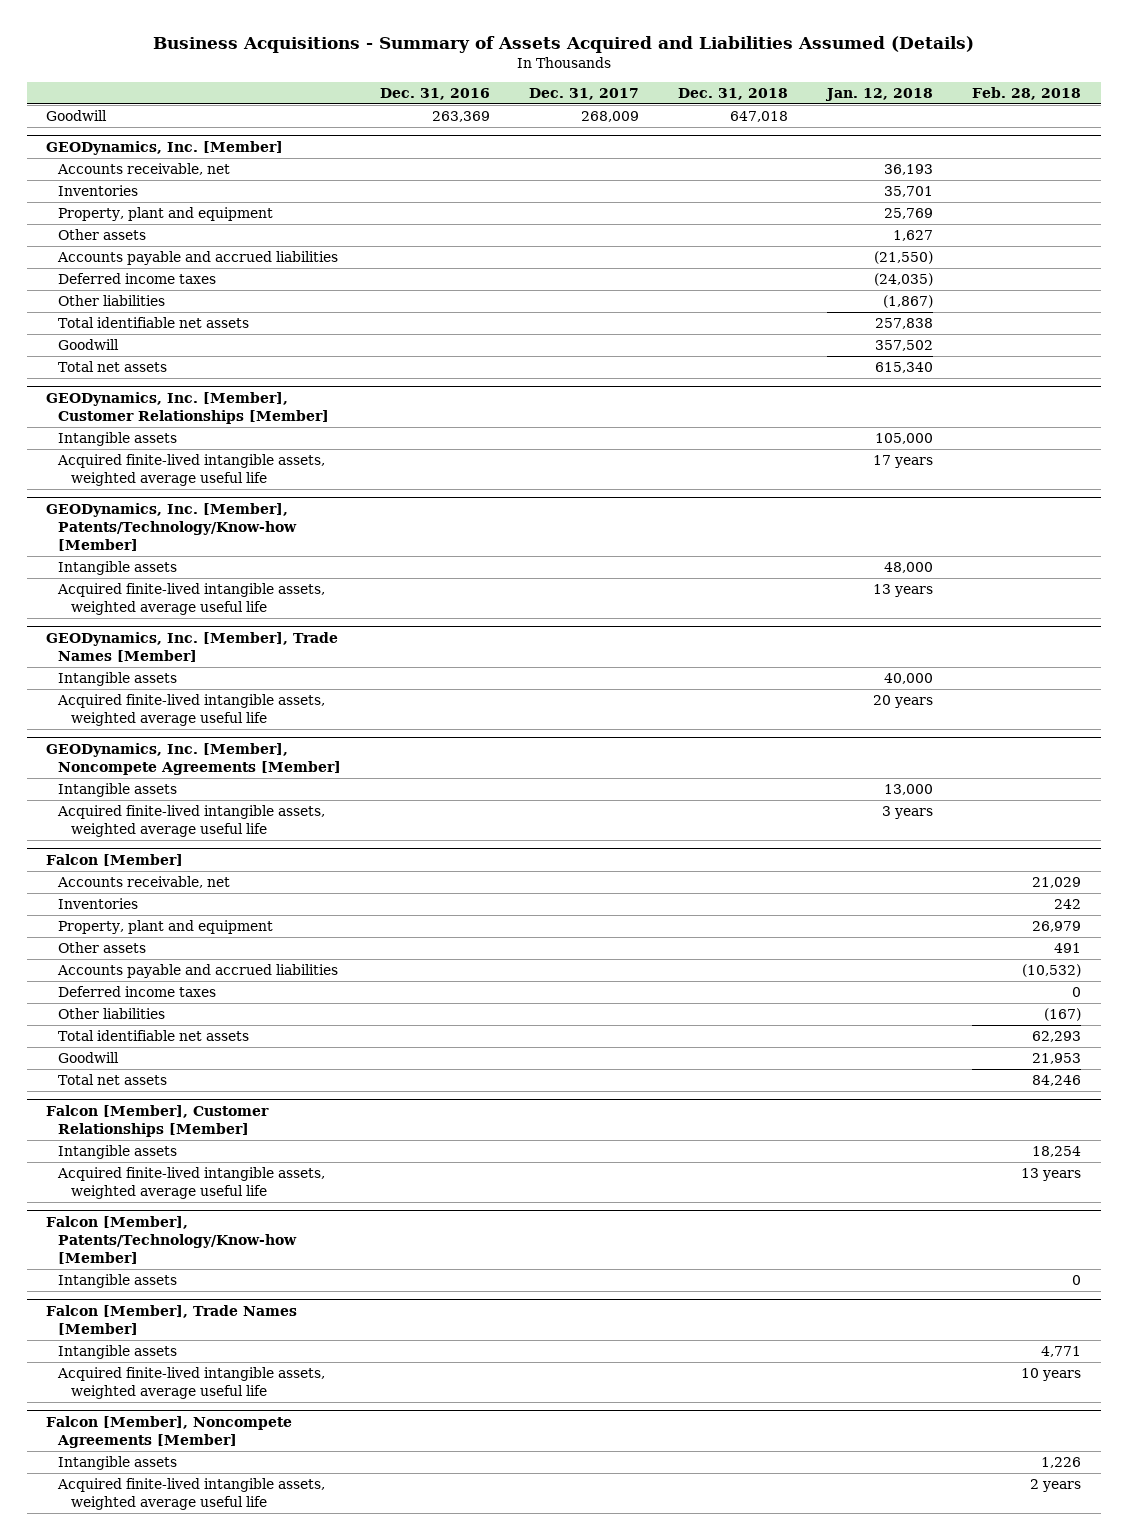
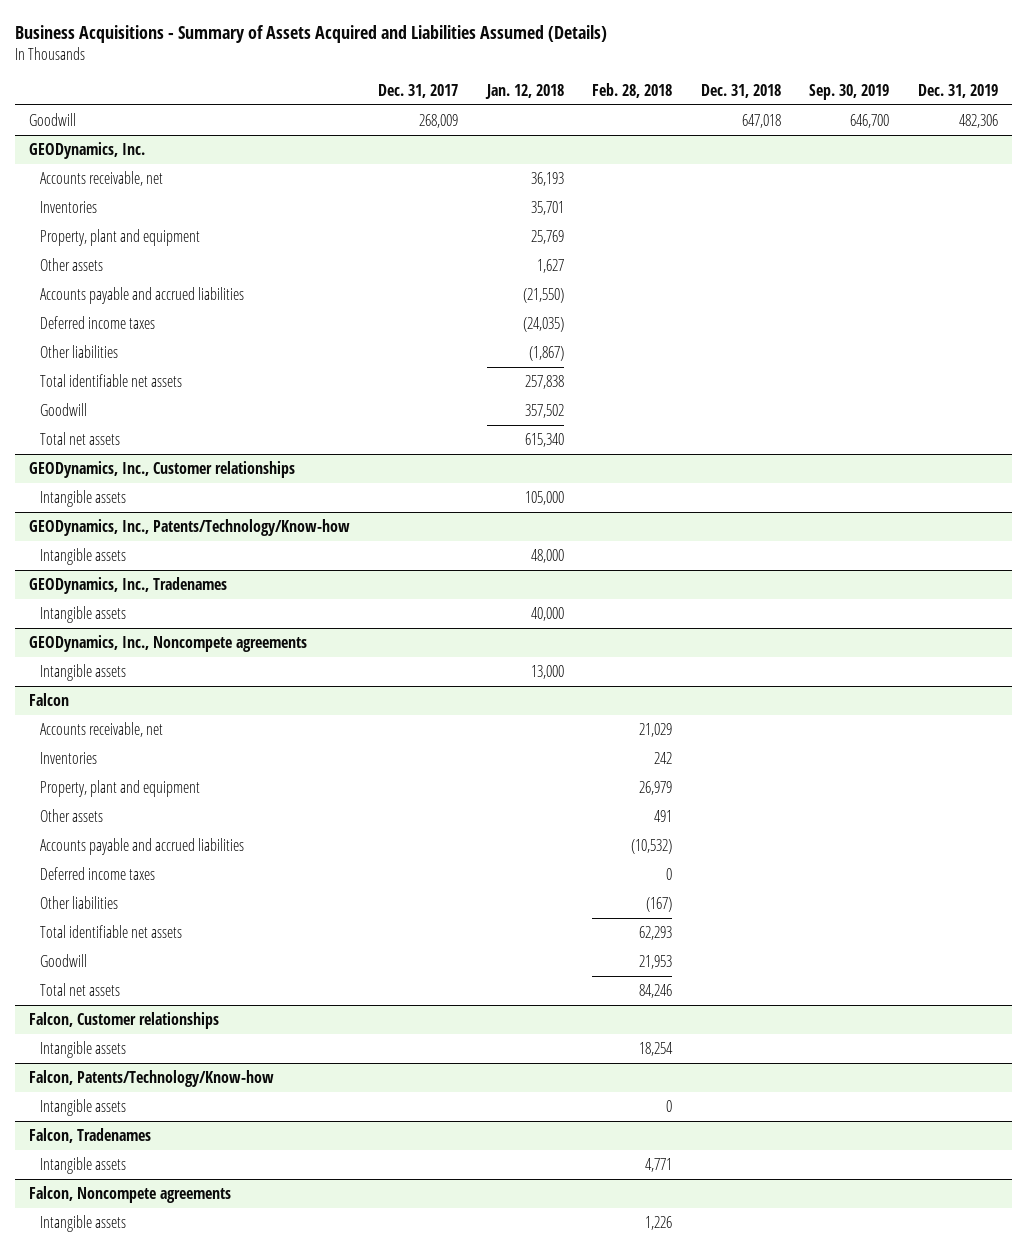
- | Dec. 31, 2016 | Dec. 31, 2017 | Dec. 31, 2018 | Jan. 12, 2018 | Feb. 28, 2018
+ | Dec. 31, 2017 | Jan. 12, 2018 | Feb. 28, 2018 | Dec. 31, 2018 | Sep. 30, 2019 | Dec. 31, 2019
- GEODynamics, Inc. [Member]
+ GEODynamics, Inc.
- GEODynamics, Inc. [Member], Customer Relationships [Member]
+ GEODynamics, Inc., Customer relationships
- Acquired finite-lived intangible assets, weighted average useful life | | | | 17 years |
- GEODynamics, Inc. [Member], Patents/Technology/Know-how [Member]
+ GEODynamics, Inc., Patents/Technology/Know-how
- Acquired finite-lived intangible assets, weighted average useful life | | | | 13 years |
- GEODynamics, Inc. [Member], Trade Names [Member]
+ GEODynamics, Inc., Tradenames
- Acquired finite-lived intangible assets, weighted average useful life | | | | 20 years |
- GEODynamics, Inc. [Member], Noncompete Agreements [Member]
+ GEODynamics, Inc., Noncompete agreements
- Acquired finite-lived intangible assets, weighted average useful life | | | | 3 years |
- Falcon [Member]
+ Falcon
- Falcon [Member], Customer Relationships [Member]
+ Falcon, Customer relationships
- Acquired finite-lived intangible assets, weighted average useful life | | | | | 13 years
- Falcon [Member], Patents/Technology/Know-how [Member]
+ Falcon, Patents/Technology/Know-how
- Falcon [Member], Trade Names [Member]
+ Falcon, Tradenames
- Acquired finite-lived intangible assets, weighted average useful life | | | | | 10 years
- Falcon [Member], Noncompete Agreements [Member]
+ Falcon, Noncompete agreements
- Acquired finite-lived intangible assets, weighted average useful life | | | | | 2 years

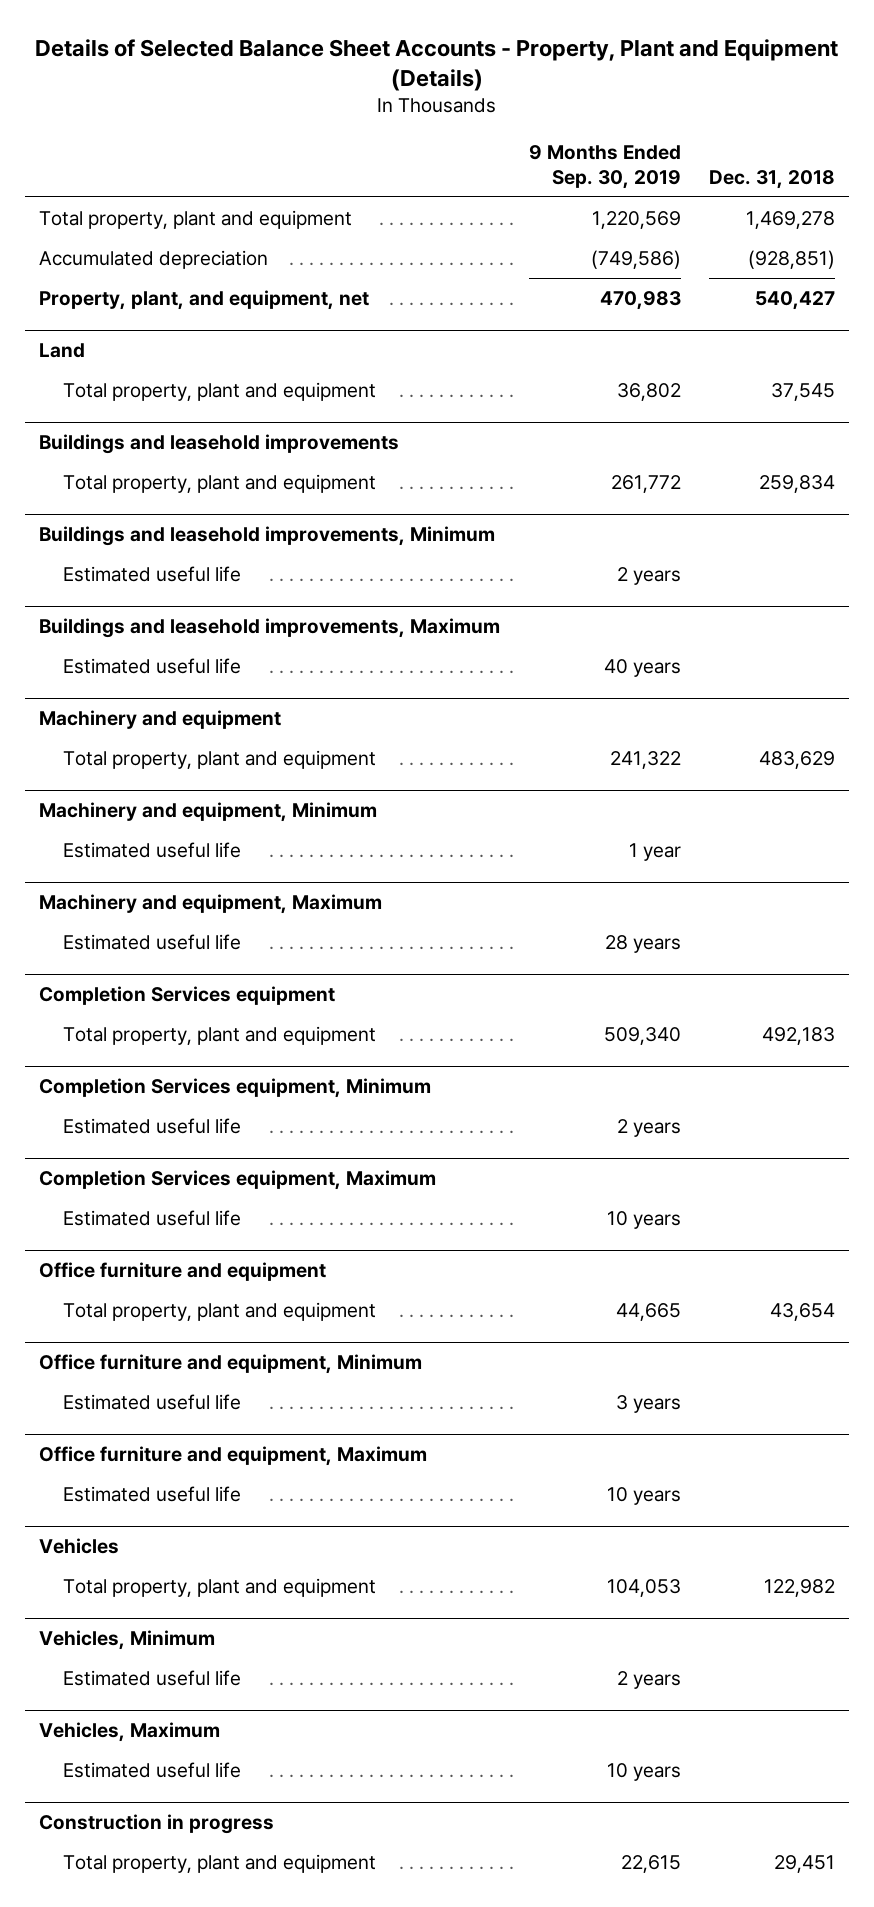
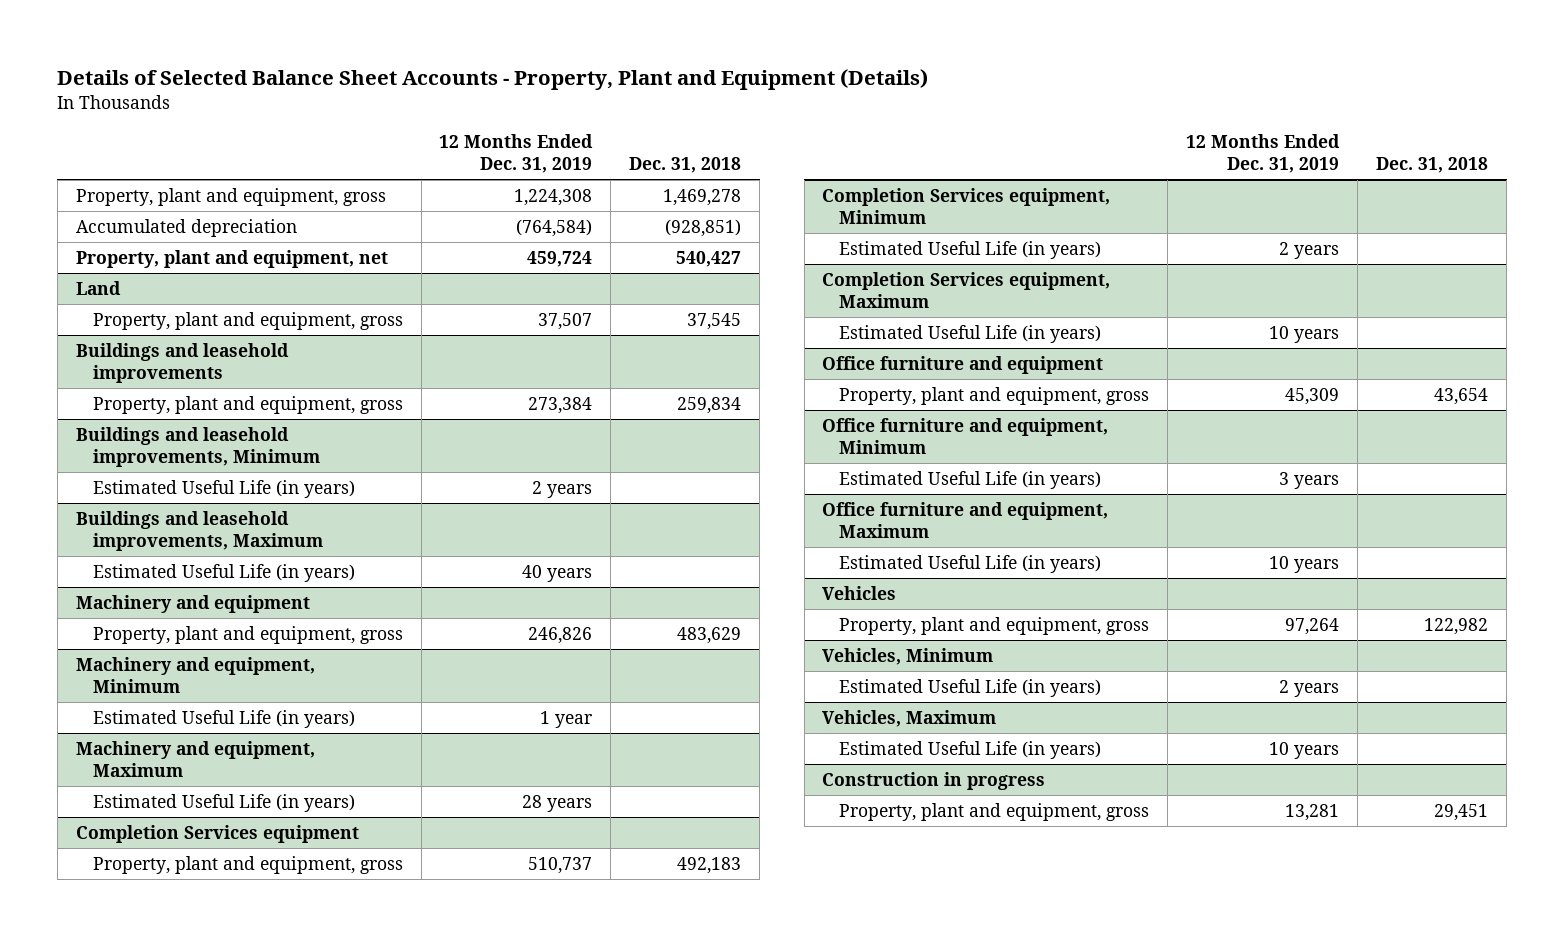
- | 9 Months Ended Sep. 30, 2019 | Dec. 31, 2018
+ | 12 Months Ended Dec. 31, 2019 | Dec. 31, 2018
- Total property, plant and equipment | 1,220,569 | 1,469,278
+ Property, plant and equipment, gross | 1,224,308 | 1,469,278
- Property, plant, and equipment, net | 470,983 | 540,427
+ Property, plant and equipment, net | 459,724 | 540,427
@ Land
- Total property, plant and equipment | 36,802 | 37,545
+ Property, plant and equipment, gross | 37,507 | 37,545
@ Buildings and leasehold improvements
- Total property, plant and equipment | 261,772 | 259,834
+ Property, plant and equipment, gross | 273,384 | 259,834
@ Buildings and leasehold improvements, Minimum
- Estimated useful life | 2 years |
+ Estimated Useful Life (in years) | 2 years |
@ Buildings and leasehold improvements, Maximum
- Estimated useful life | 40 years |
+ Estimated Useful Life (in years) | 40 years |
@ Machinery and equipment
- Total property, plant and equipment | 241,322 | 483,629
+ Property, plant and equipment, gross | 246,826 | 483,629
@ Machinery and equipment, Minimum
- Estimated useful life | 1 year |
+ Estimated Useful Life (in years) | 1 year |
@ Machinery and equipment, Maximum
- Estimated useful life | 28 years |
+ Estimated Useful Life (in years) | 28 years |
@ Completion Services equipment
- Total property, plant and equipment | 509,340 | 492,183
+ Property, plant and equipment, gross | 510,737 | 492,183
@ Completion Services equipment, Minimum
- Estimated useful life | 2 years |
+ Estimated Useful Life (in years) | 2 years |
@ Completion Services equipment, Maximum
- Estimated useful life | 10 years |
+ Estimated Useful Life (in years) | 10 years |
@ Office furniture and equipment
- Total property, plant and equipment | 44,665 | 43,654
+ Property, plant and equipment, gross | 45,309 | 43,654
@ Office furniture and equipment, Minimum
- Estimated useful life | 3 years |
+ Estimated Useful Life (in years) | 3 years |
@ Office furniture and equipment, Maximum
- Estimated useful life | 10 years |
+ Estimated Useful Life (in years) | 10 years |
@ Vehicles
- Total property, plant and equipment | 104,053 | 122,982
+ Property, plant and equipment, gross | 97,264 | 122,982
@ Vehicles, Minimum
- Estimated useful life | 2 years |
+ Estimated Useful Life (in years) | 2 years |
@ Vehicles, Maximum
- Estimated useful life | 10 years |
+ Estimated Useful Life (in years) | 10 years |
@ Construction in progress
- Total property, plant and equipment | 22,615 | 29,451
+ Property, plant and equipment, gross | 13,281 | 29,451

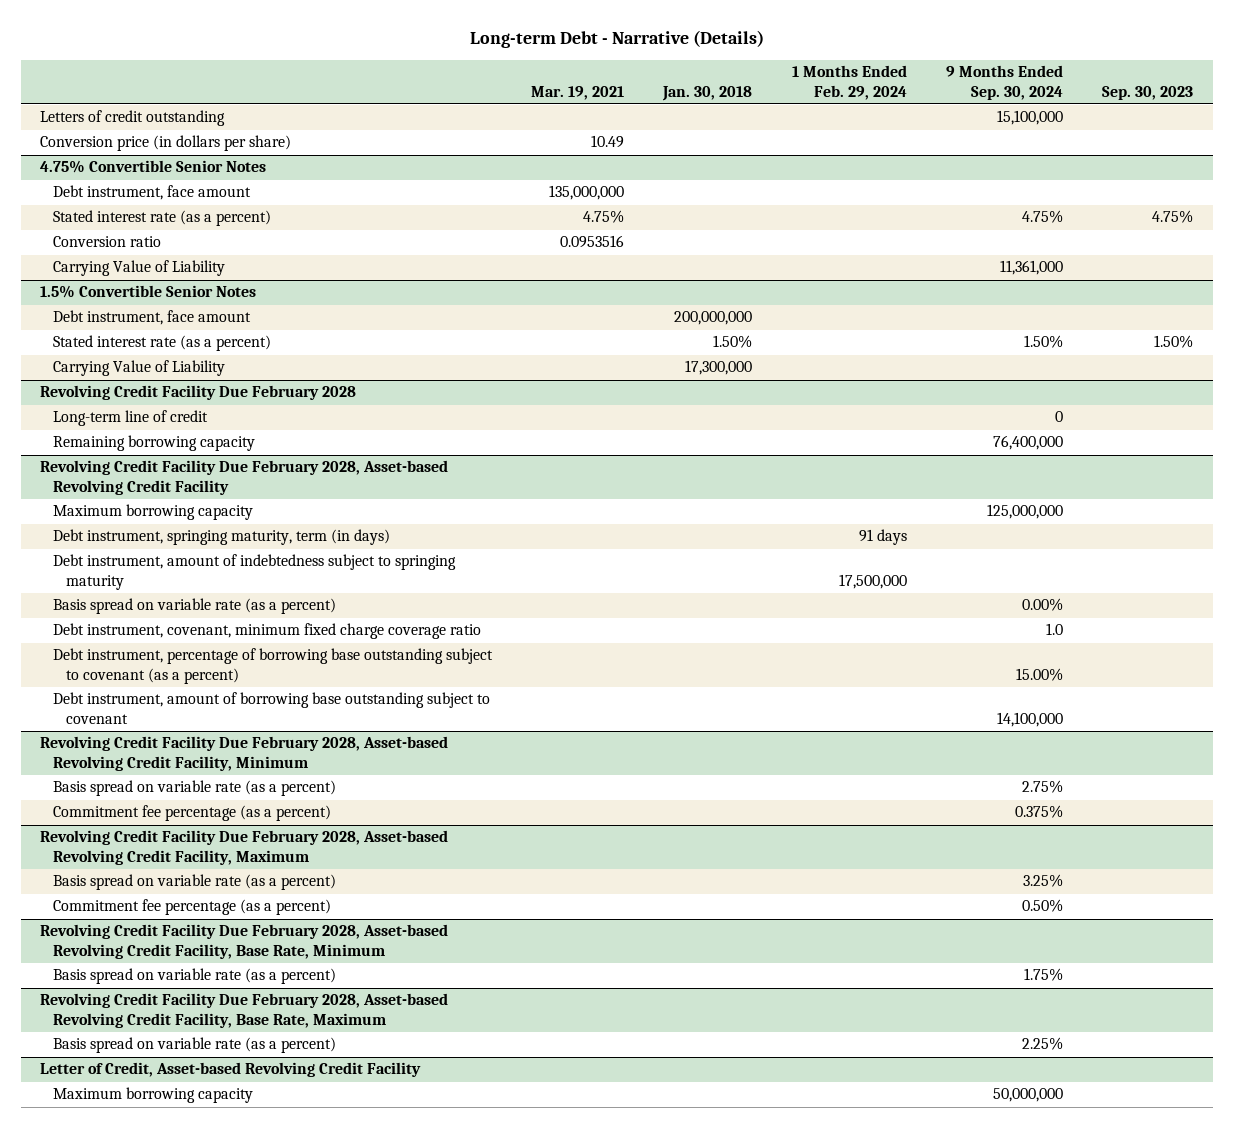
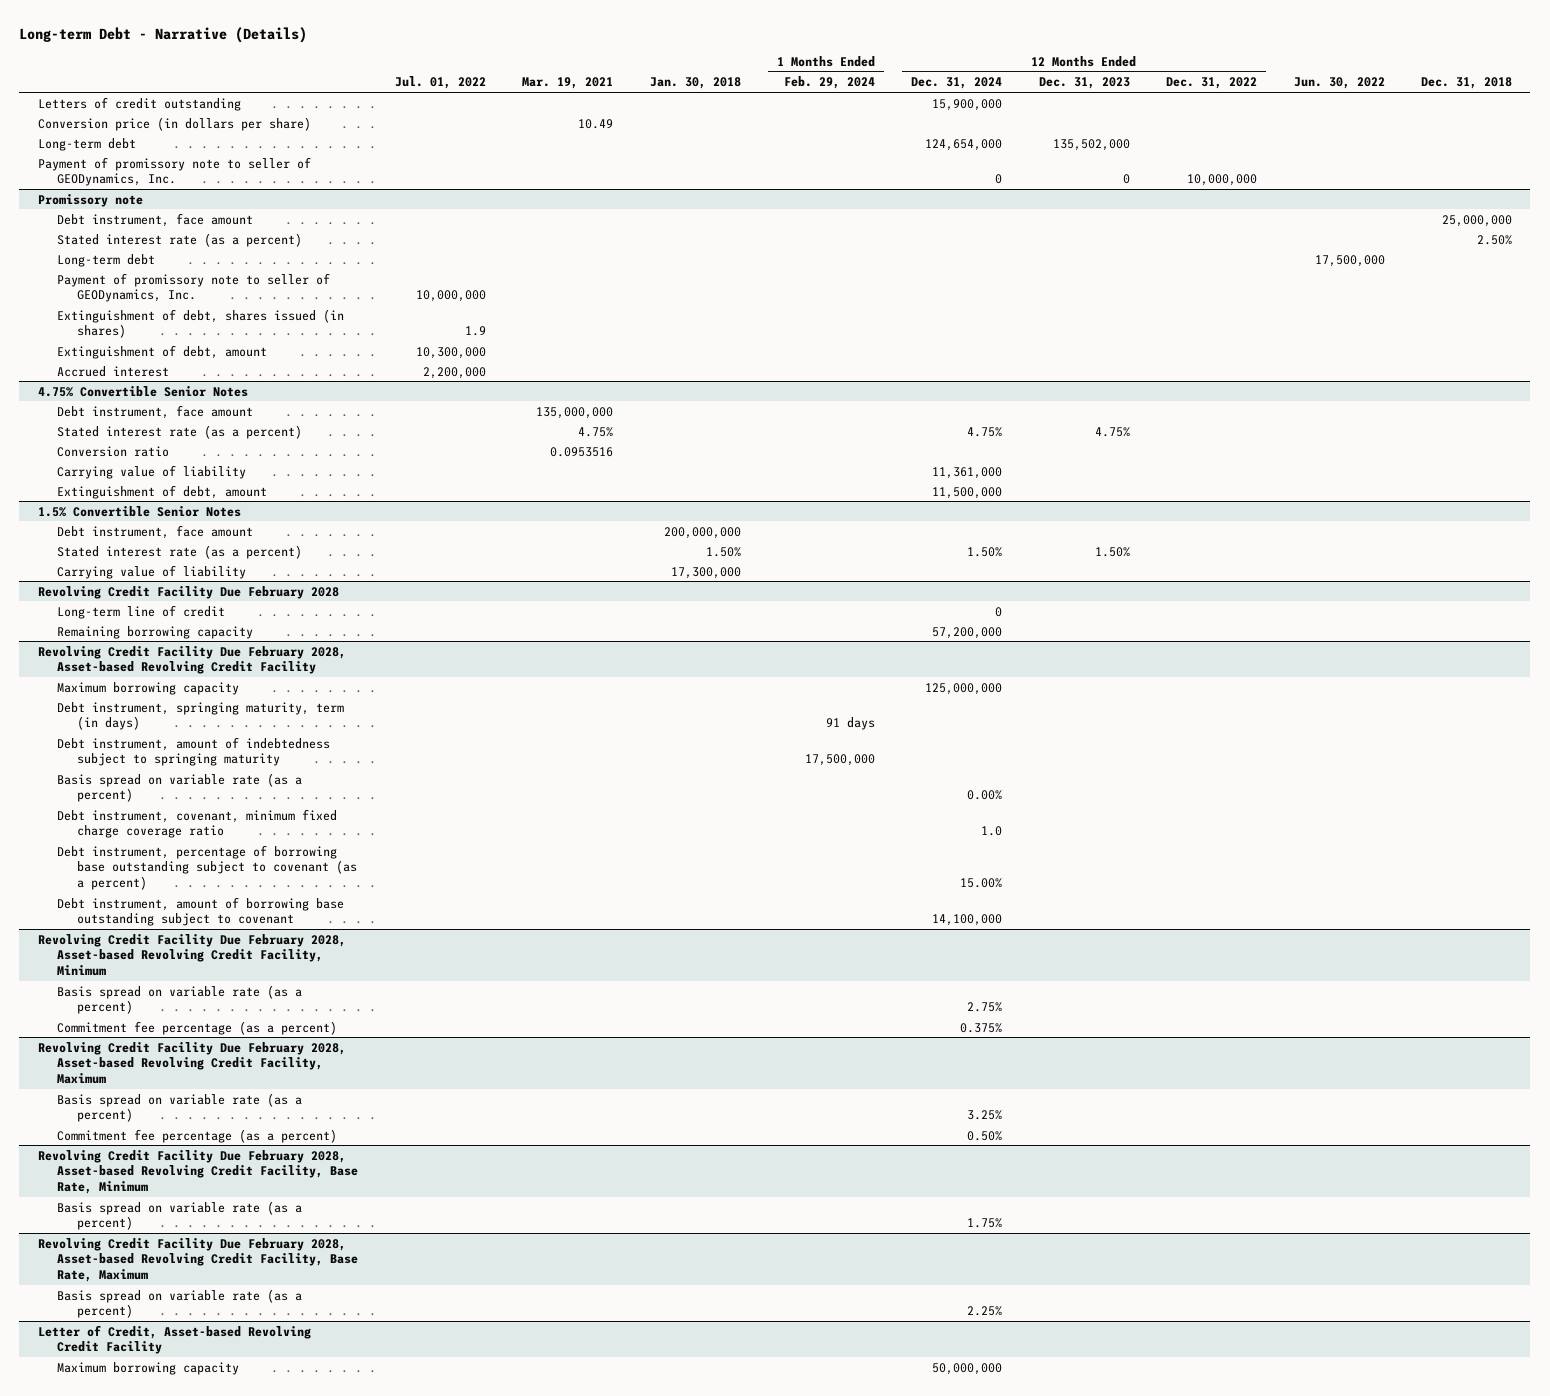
- | Mar. 19, 2021 | Jan. 30, 2018 | 1 Months Ended Feb. 29, 2024 | 9 Months Ended Sep. 30, 2024 | Sep. 30, 2023
+ | Jul. 01, 2022 | Mar. 19, 2021 | Jan. 30, 2018 | 1 Months Ended Feb. 29, 2024 | 12 Months Ended Dec. 31, 2024 | 12 Months Ended Dec. 31, 2023 | 12 Months Ended Dec. 31, 2022 | Jun. 30, 2022 | Dec. 31, 2018
+ Long-term debt | | | | | 124,654,000 | 135,502,000 | | |
+ Payment of promissory note to seller of GEODynamics, Inc. | | | | | 0 | 0 | 10,000,000 | |
+ Promissory note
+ Debt instrument, face amount | | | | | | | | | 25,000,000
+ Stated interest rate (as a percent) | | | | | | | | | 2.50%
+ Long-term debt | | | | | | | | 17,500,000 |
+ Payment of promissory note to seller of GEODynamics, Inc. | 10,000,000 | | | | | | | |
+ Extinguishment of debt, shares issued (in shares) | 1.9 | | | | | | | |
+ Extinguishment of debt, amount | 10,300,000 | | | | | | | |
+ Accrued interest | 2,200,000 | | | | | | | |
@ 4.75% Convertible Senior Notes
- Carrying Value of Liability | | | | 11,361,000 |
+ Carrying value of liability | | | | | 11,361,000 | | | |
+ Extinguishment of debt, amount | | | | | 11,500,000 | | | |
@ 1.5% Convertible Senior Notes
- Carrying Value of Liability | | 17,300,000 | | |
+ Carrying value of liability | | | 17,300,000 | | | | | |

